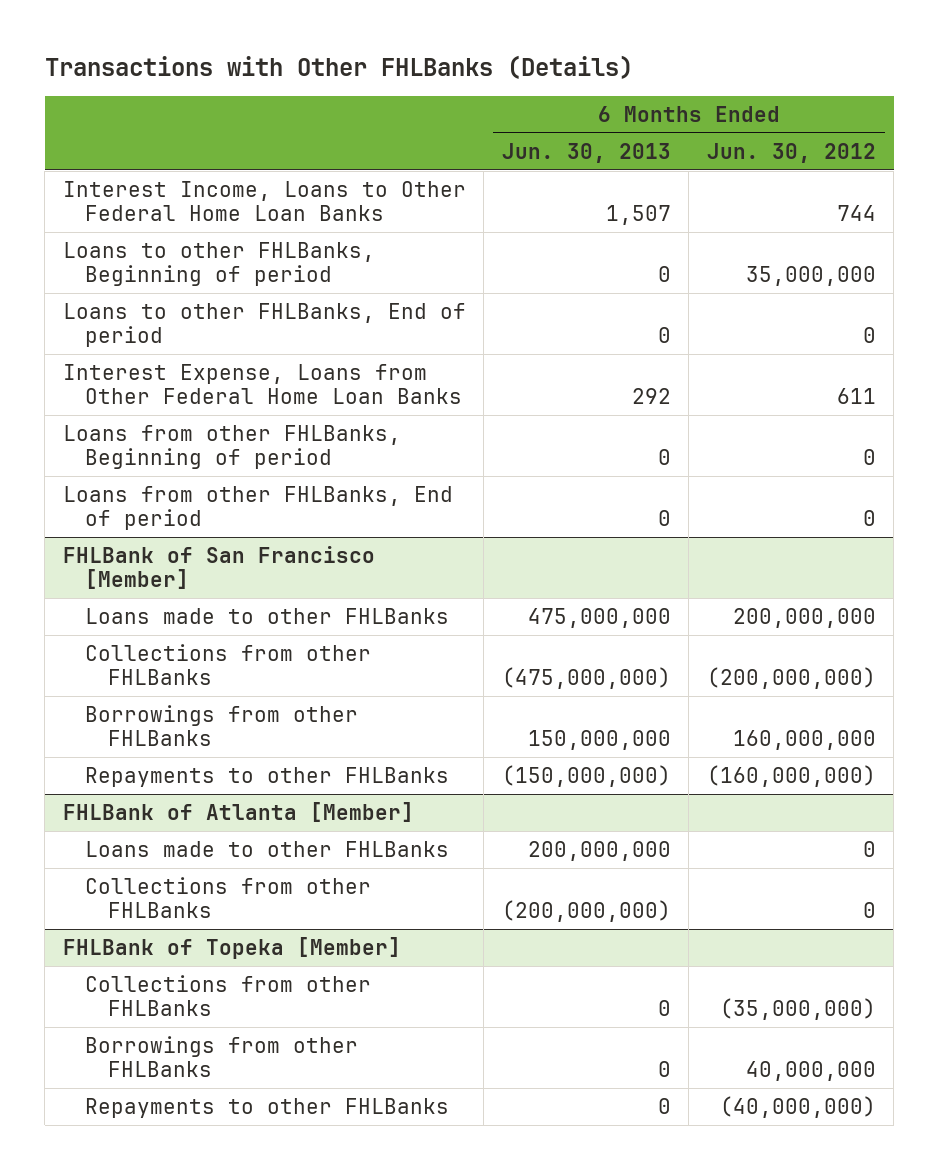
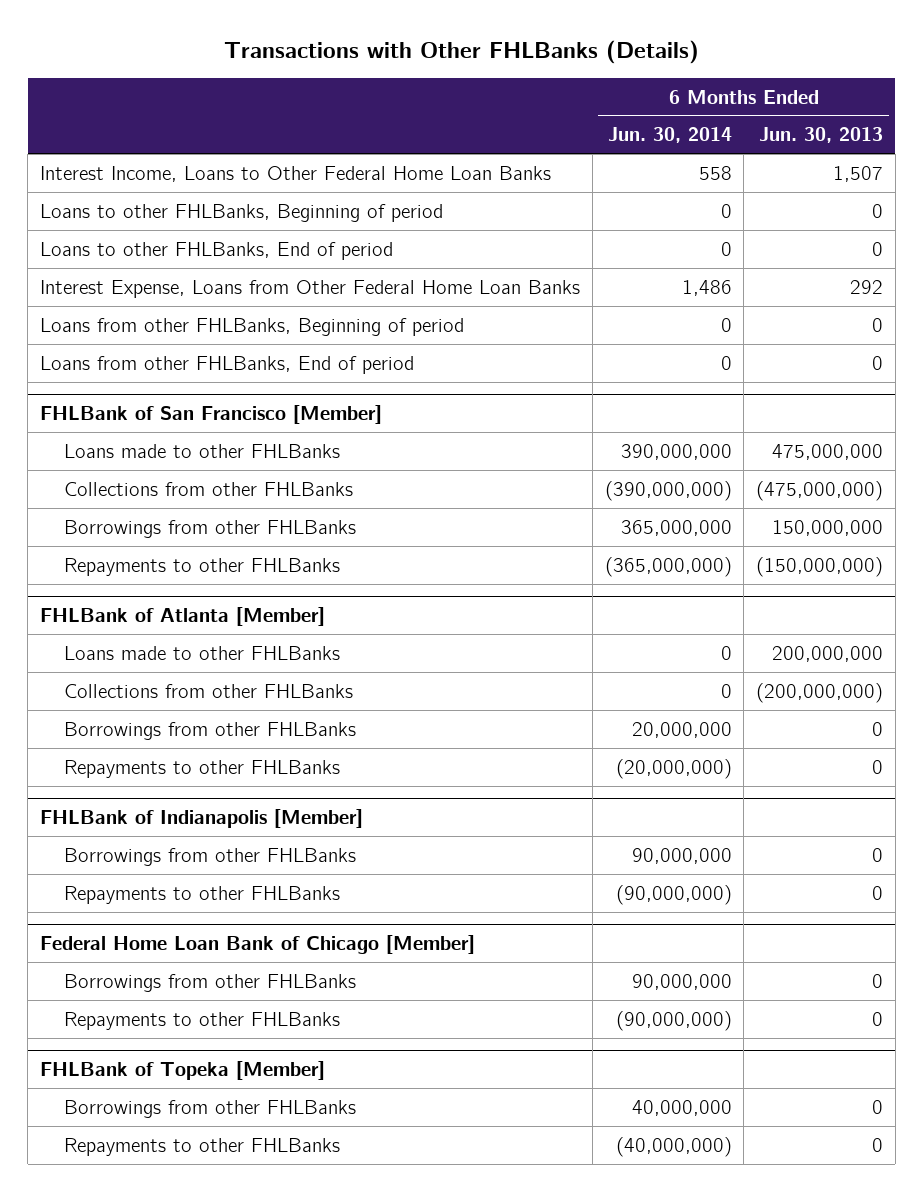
- | 6 Months Ended Jun. 30, 2013 | 6 Months Ended Jun. 30, 2012
+ | 6 Months Ended Jun. 30, 2014 | 6 Months Ended Jun. 30, 2013
@ FHLBank of Atlanta [Member]
+ Borrowings from other FHLBanks | 20,000,000 | 0
+ Repayments to other FHLBanks | (20,000,000) | 0
+ FHLBank of Indianapolis [Member]
+ Borrowings from other FHLBanks | 90,000,000 | 0
+ Repayments to other FHLBanks | (90,000,000) | 0
+ Federal Home Loan Bank of Chicago [Member]
+ Borrowings from other FHLBanks | 90,000,000 | 0
+ Repayments to other FHLBanks | (90,000,000) | 0
@ FHLBank of Topeka [Member]
- Collections from other FHLBanks | 0 | (35,000,000)

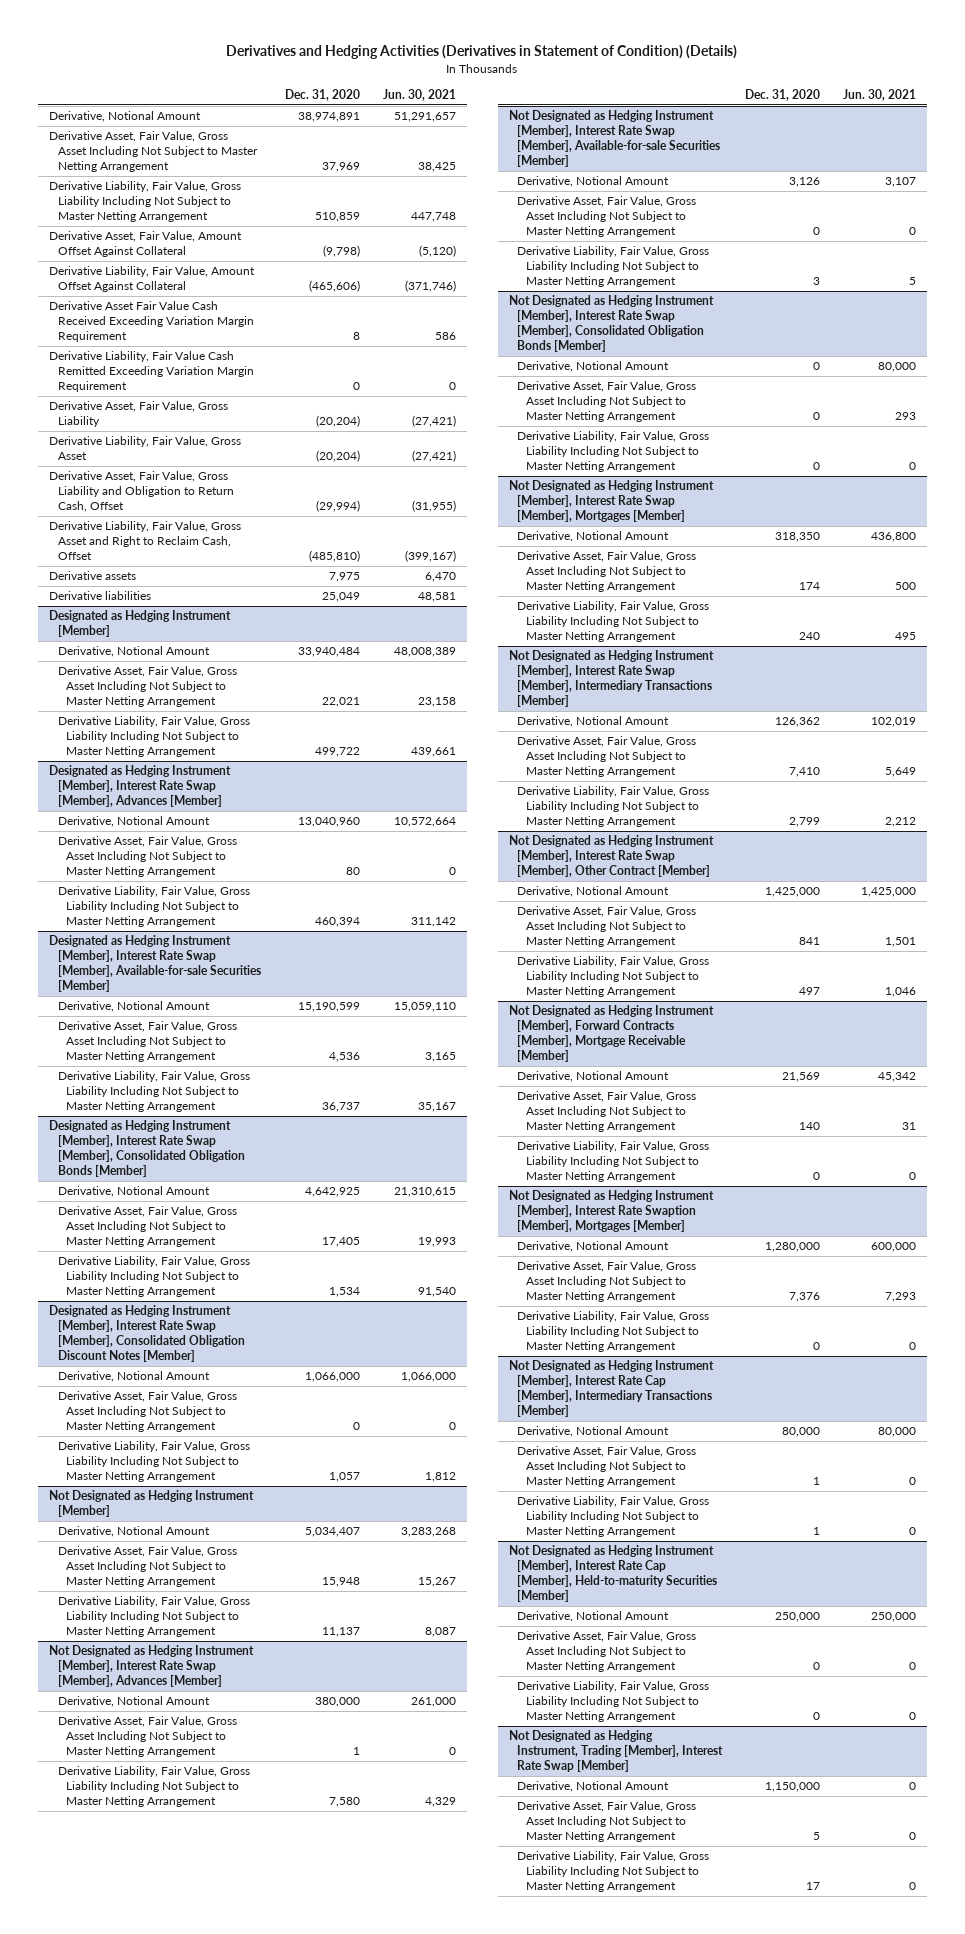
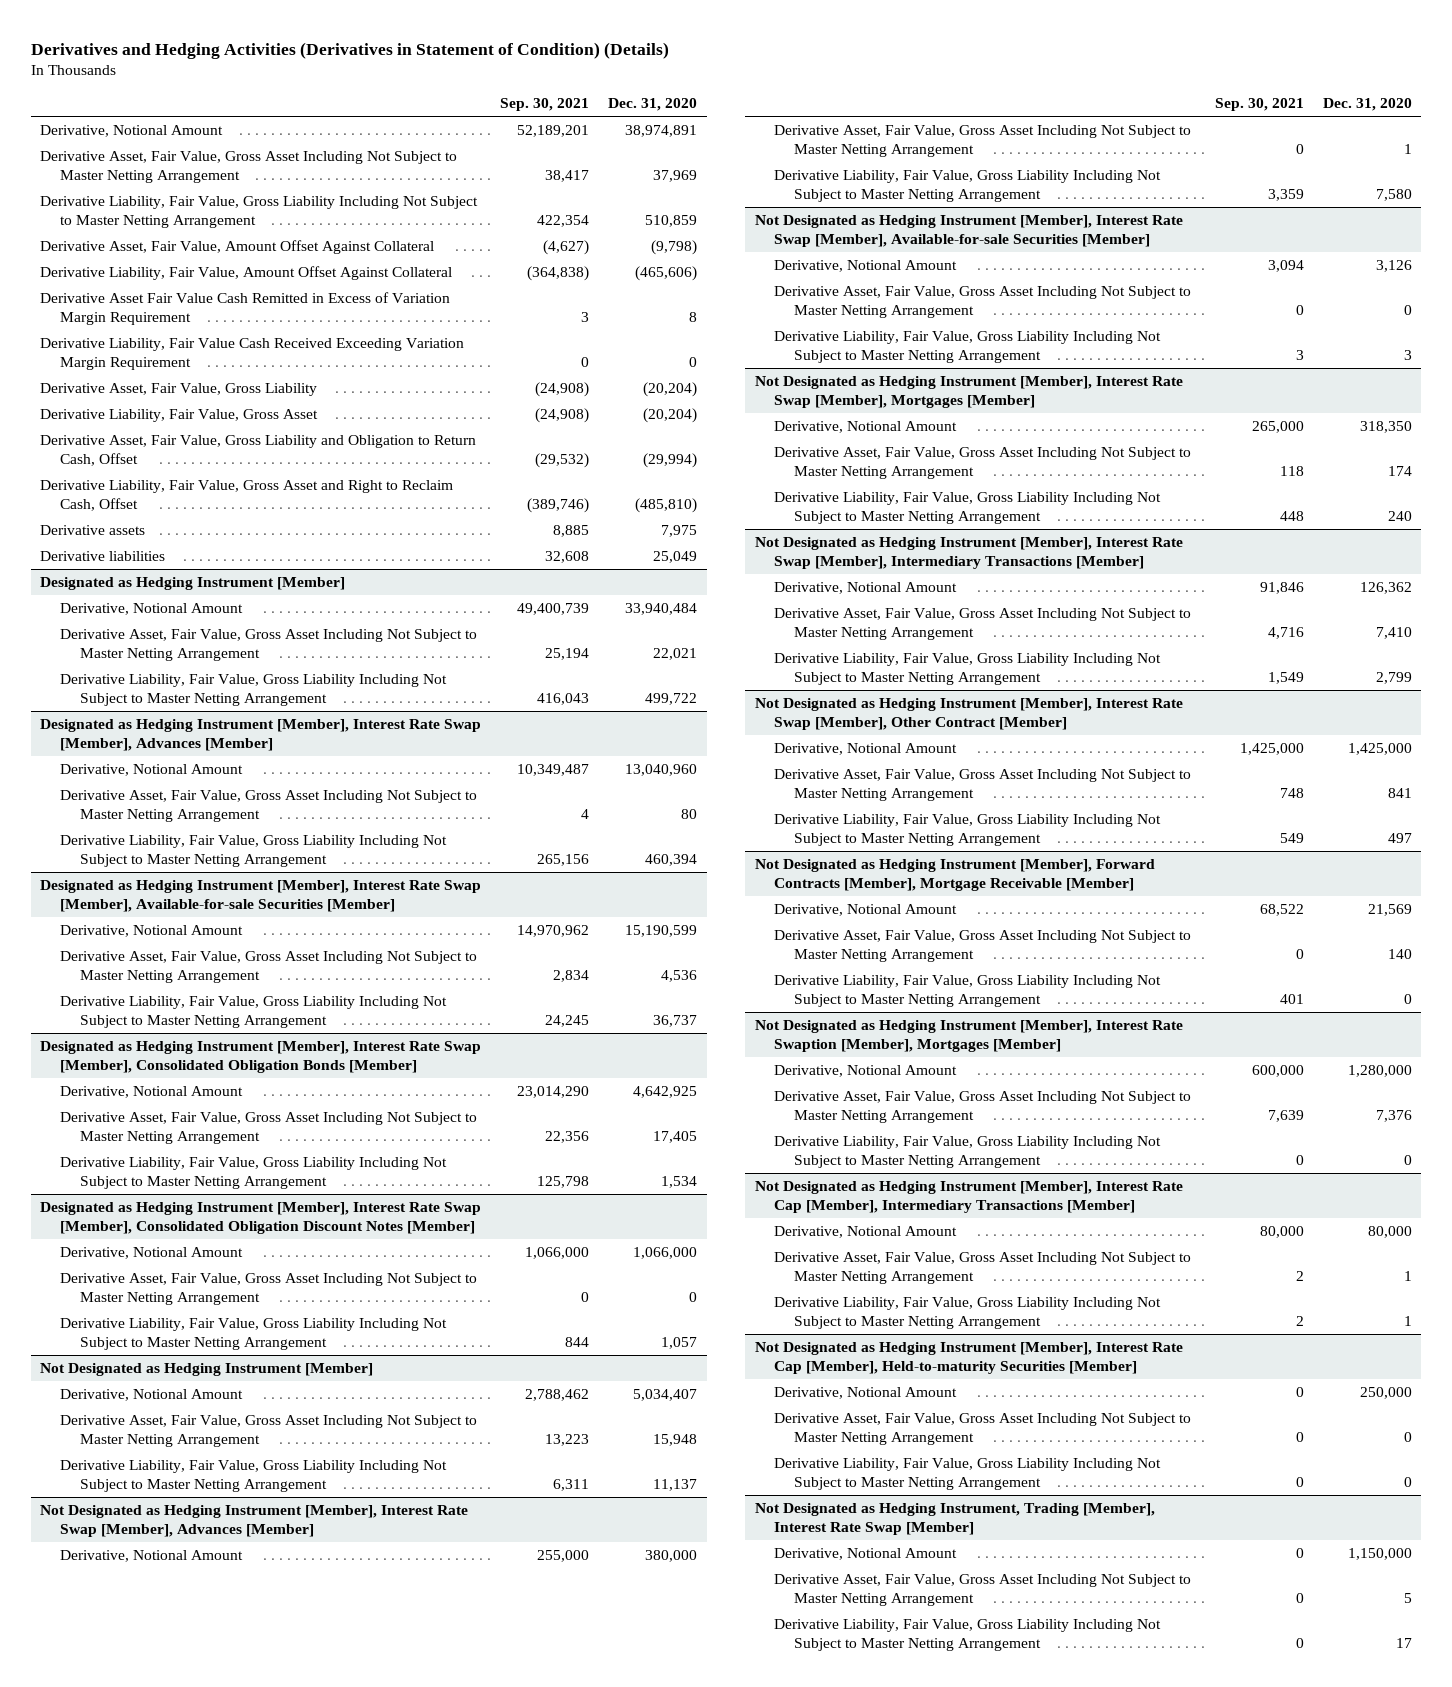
- | Dec. 31, 2020 | Jun. 30, 2021
+ | Sep. 30, 2021 | Dec. 31, 2020
- Derivative Asset Fair Value Cash Received Exceeding Variation Margin Requirement | 8 | 586
- Derivative Liability, Fair Value Cash Remitted Exceeding Variation Margin Requirement | 0 | 0
+ Derivative Asset Fair Value Cash Remitted in Excess of Variation Margin Requirement | 3 | 8
+ Derivative Liability, Fair Value Cash Received Exceeding Variation Margin Requirement | 0 | 0
- Not Designated as Hedging Instrument [Member], Interest Rate Swap [Member], Consolidated Obligation Bonds [Member]
- Derivative, Notional Amount | 0 | 80,000
- Derivative Asset, Fair Value, Gross Asset Including Not Subject to Master Netting Arrangement | 0 | 293
- Derivative Liability, Fair Value, Gross Liability Including Not Subject to Master Netting Arrangement | 0 | 0

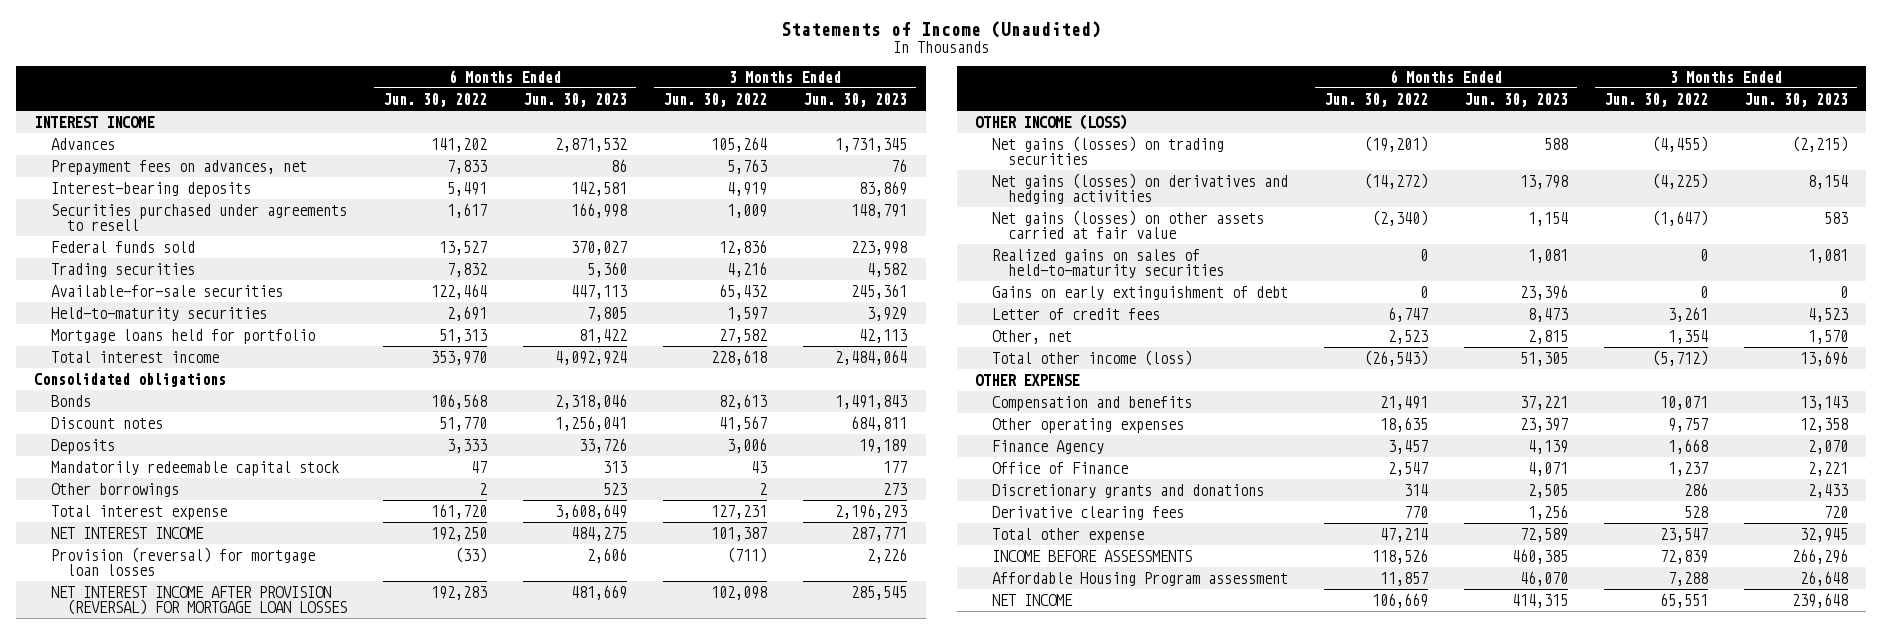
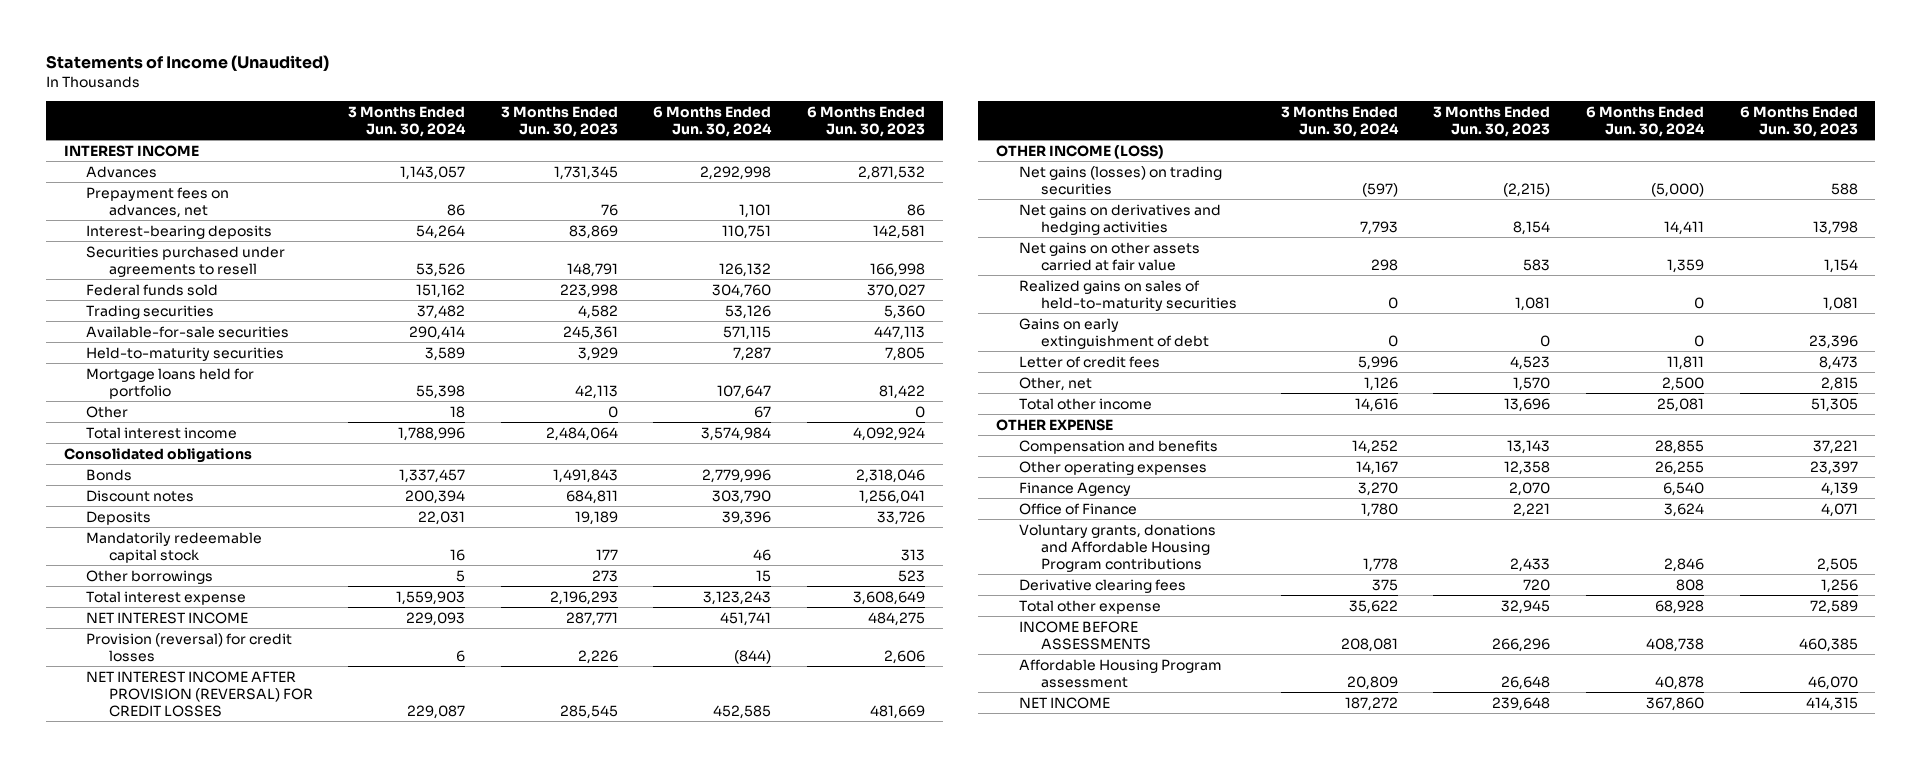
- | 6 Months Ended Jun. 30, 2022 | 6 Months Ended Jun. 30, 2023 | 3 Months Ended Jun. 30, 2022 | 3 Months Ended Jun. 30, 2023
+ | 3 Months Ended Jun. 30, 2024 | 3 Months Ended Jun. 30, 2023 | 6 Months Ended Jun. 30, 2024 | 6 Months Ended Jun. 30, 2023
+ Other | 18 | 0 | 67 | 0
- Provision (reversal) for mortgage loan losses | (33) | 2,606 | (711) | 2,226
- NET INTEREST INCOME AFTER PROVISION (REVERSAL) FOR MORTGAGE LOAN LOSSES | 192,283 | 481,669 | 102,098 | 285,545
+ Provision (reversal) for credit losses | 6 | 2,226 | (844) | 2,606
+ NET INTEREST INCOME AFTER PROVISION (REVERSAL) FOR CREDIT LOSSES | 229,087 | 285,545 | 452,585 | 481,669
- Net gains (losses) on derivatives and hedging activities | (14,272) | 13,798 | (4,225) | 8,154
- Net gains (losses) on other assets carried at fair value | (2,340) | 1,154 | (1,647) | 583
+ Net gains on derivatives and hedging activities | 7,793 | 8,154 | 14,411 | 13,798
+ Net gains on other assets carried at fair value | 298 | 583 | 1,359 | 1,154
- Total other income (loss) | (26,543) | 51,305 | (5,712) | 13,696
+ Total other income | 14,616 | 13,696 | 25,081 | 51,305
- Discretionary grants and donations | 314 | 2,505 | 286 | 2,433
+ Voluntary grants, donations and Affordable Housing Program contributions | 1,778 | 2,433 | 2,846 | 2,505

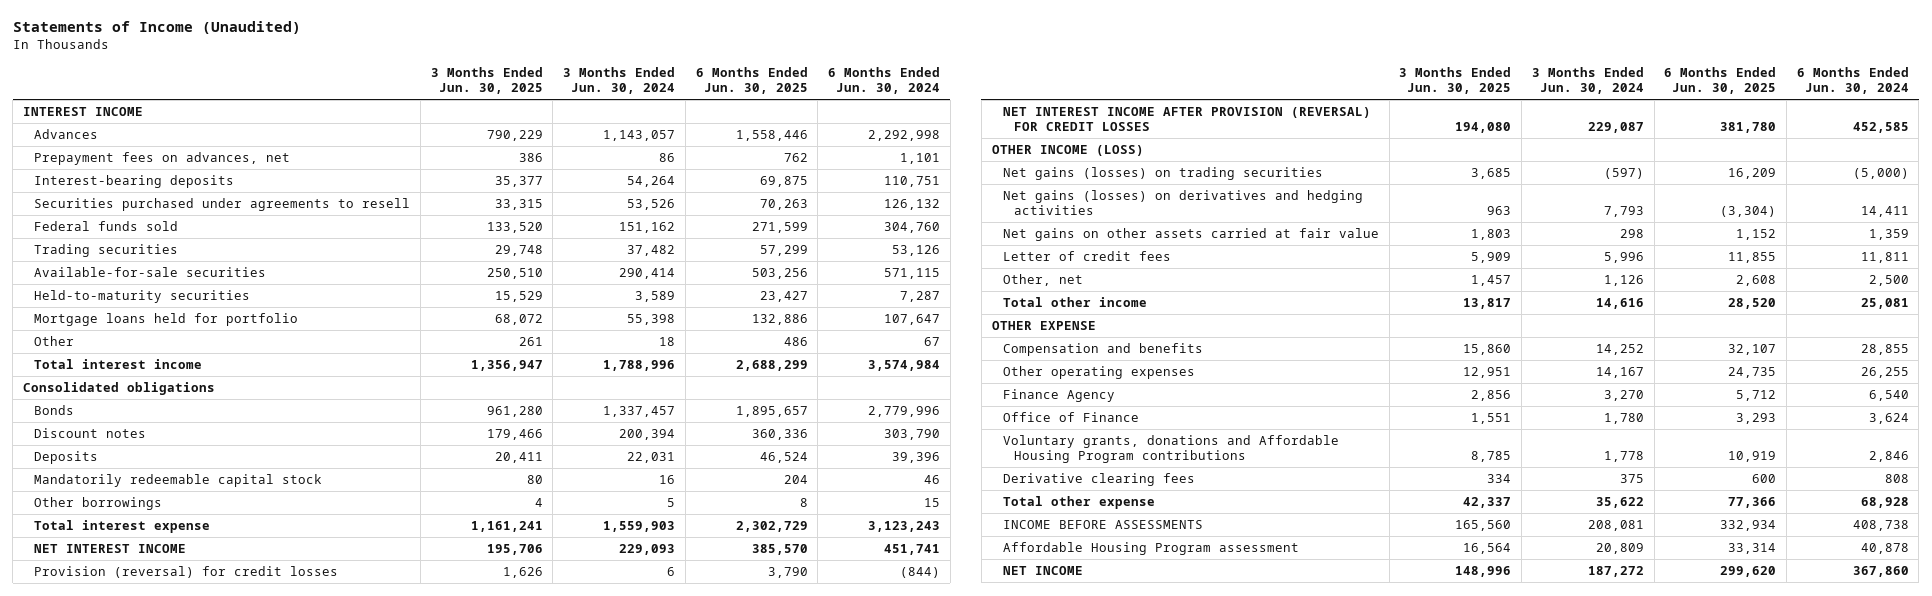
- | 3 Months Ended Jun. 30, 2024 | 3 Months Ended Jun. 30, 2023 | 6 Months Ended Jun. 30, 2024 | 6 Months Ended Jun. 30, 2023
+ | 3 Months Ended Jun. 30, 2025 | 3 Months Ended Jun. 30, 2024 | 6 Months Ended Jun. 30, 2025 | 6 Months Ended Jun. 30, 2024
- Net gains on derivatives and hedging activities | 7,793 | 8,154 | 14,411 | 13,798
+ Net gains (losses) on derivatives and hedging activities | 963 | 7,793 | (3,304) | 14,411
- Realized gains on sales of held-to-maturity securities | 0 | 1,081 | 0 | 1,081
- Gains on early extinguishment of debt | 0 | 0 | 0 | 23,396

